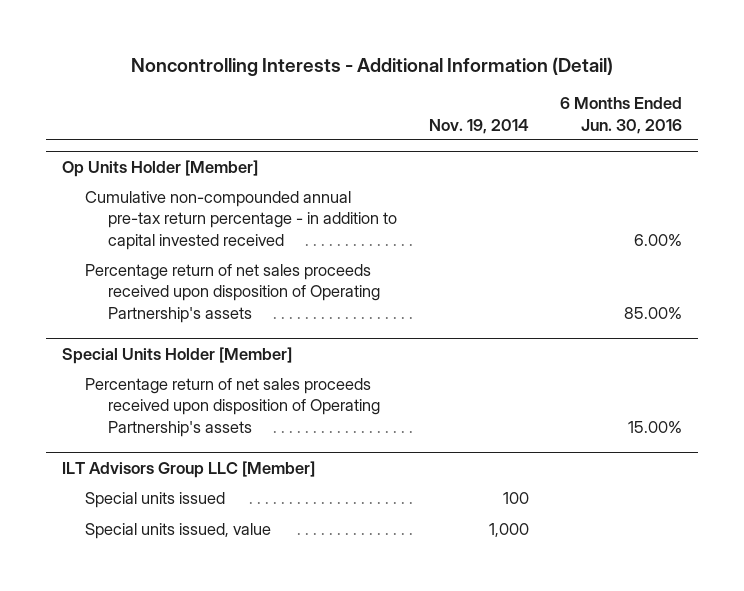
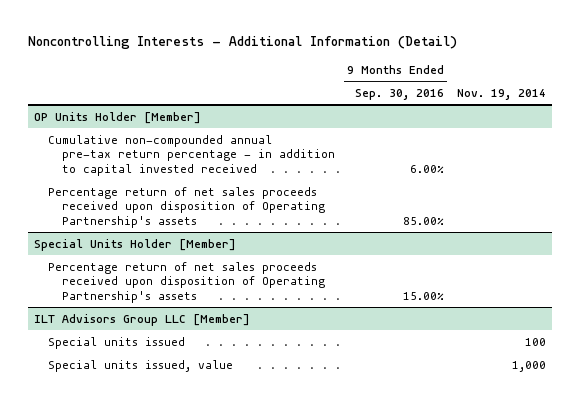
- | Nov. 19, 2014 | 6 Months Ended Jun. 30, 2016
+ | 9 Months Ended Sep. 30, 2016 | Nov. 19, 2014
- Op Units Holder [Member]
+ OP Units Holder [Member]

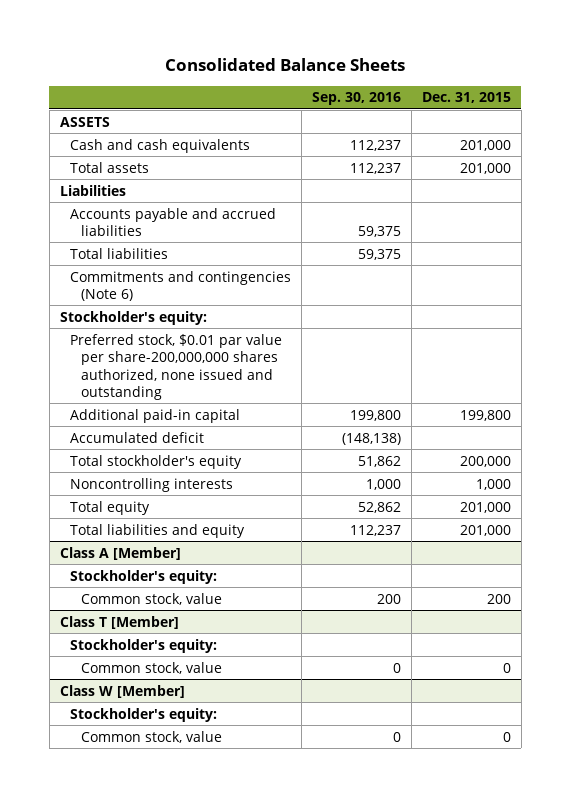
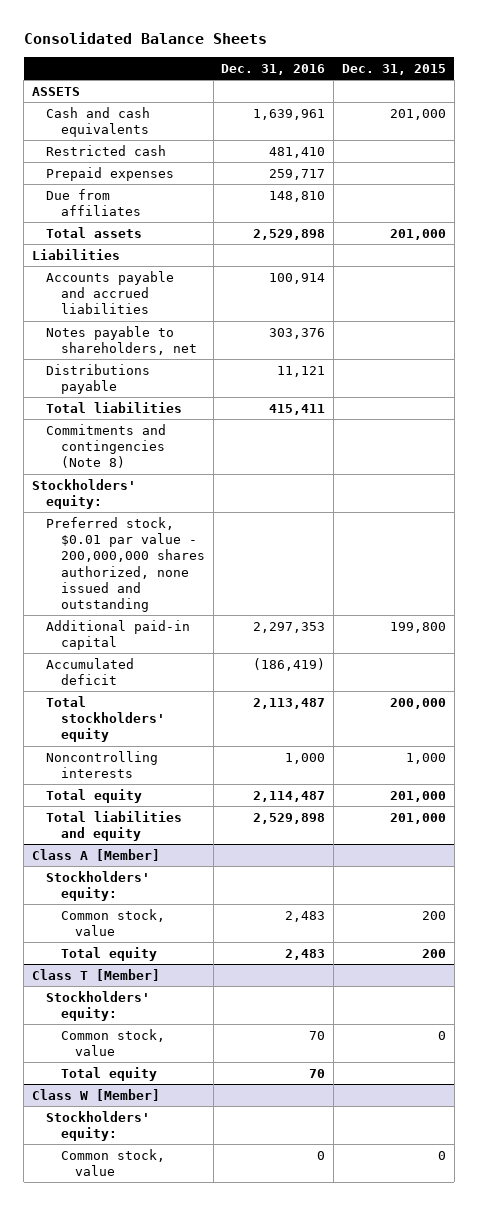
- | Sep. 30, 2016 | Dec. 31, 2015
+ | Dec. 31, 2016 | Dec. 31, 2015
+ Restricted cash | 481,410 |
+ Prepaid expenses | 259,717 |
+ Due from affiliates | 148,810 |
+ Notes payable to shareholders, net | 303,376 |
+ Distributions payable | 11,121 |
- Commitments and contingencies (Note 6)
- Stockholder's equity:
- Preferred stock, $0.01 par value per share-200,000,000 shares authorized, none issued and outstanding
+ Commitments and contingencies (Note 8)
+ Stockholders' equity:
+ Preferred stock, $0.01 par value - 200,000,000 shares authorized, none issued and outstanding
- Total stockholder's equity | 51,862 | 200,000
+ Total stockholders' equity | 2,113,487 | 200,000
@ Class A [Member]
- Stockholder's equity:
+ Stockholders' equity:
+ Total equity | 2,483 | 200
@ Class T [Member]
- Stockholder's equity:
+ Stockholders' equity:
+ Total equity | 70 |
@ Class W [Member]
- Stockholder's equity:
+ Stockholders' equity:

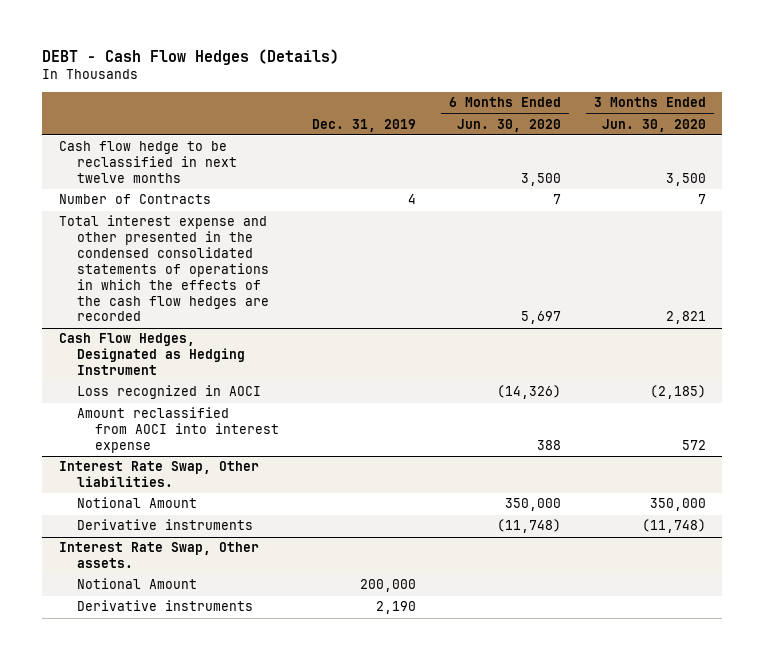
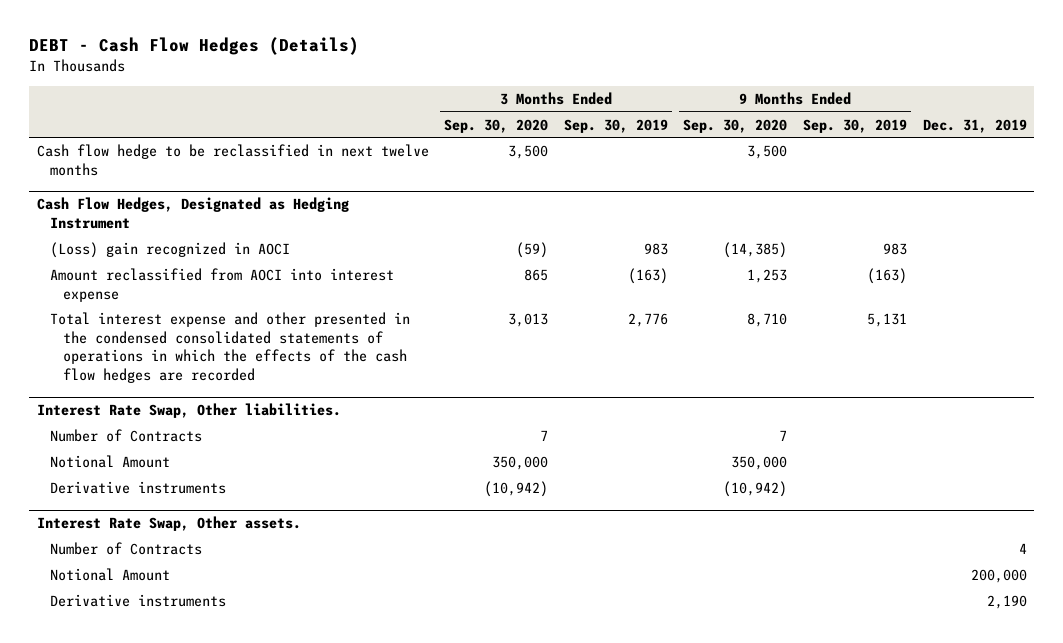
- | Dec. 31, 2019 | 6 Months Ended Jun. 30, 2020 | 3 Months Ended Jun. 30, 2020
+ | 3 Months Ended Sep. 30, 2020 | 3 Months Ended Sep. 30, 2019 | 9 Months Ended Sep. 30, 2020 | 9 Months Ended Sep. 30, 2019 | Dec. 31, 2019
- Number of Contracts | 4 | 7 | 7
- Total interest expense and other presented in the condensed consolidated statements of operations in which the effects of the cash flow hedges are recorded | | 5,697 | 2,821
@ Cash Flow Hedges, Designated as Hedging Instrument
- Loss recognized in AOCI | | (14,326) | (2,185)
+ (Loss) gain recognized in AOCI | (59) | 983 | (14,385) | 983 |
+ Total interest expense and other presented in the condensed consolidated statements of operations in which the effects of the cash flow hedges are recorded | 3,013 | 2,776 | 8,710 | 5,131 |
@ Interest Rate Swap, Other liabilities.
+ Number of Contracts | 7 | | 7 | |
@ Interest Rate Swap, Other assets.
+ Number of Contracts | | | | | 4

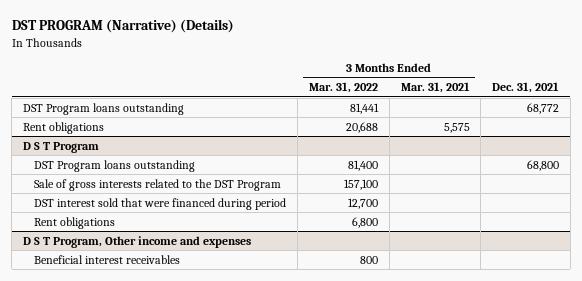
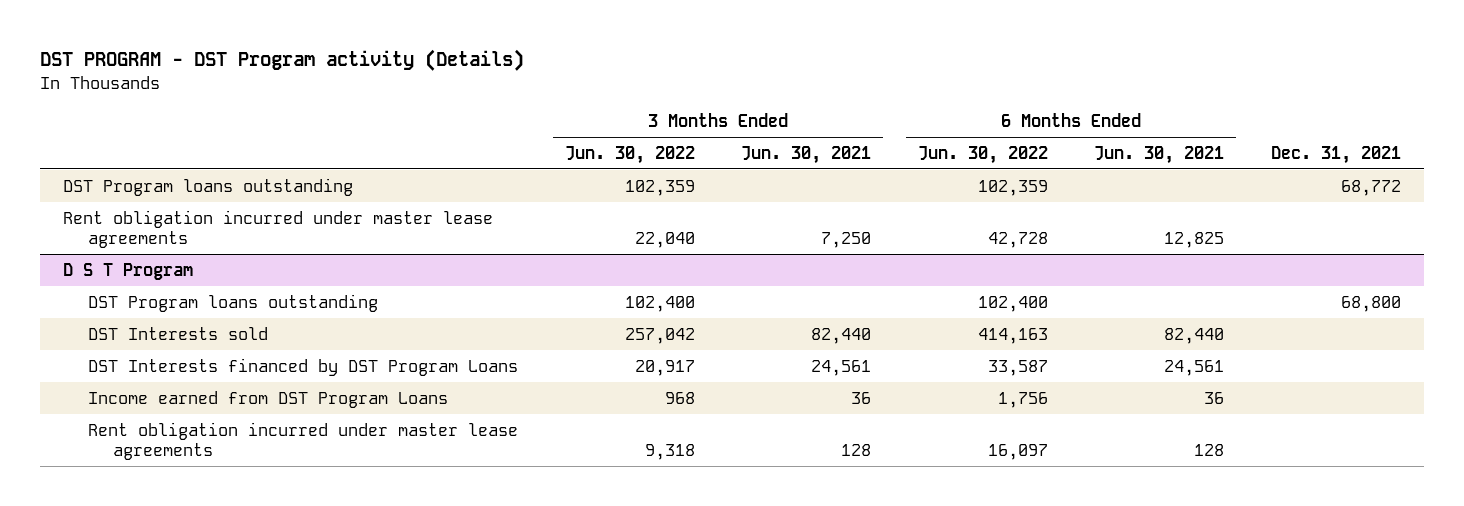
- DST PROGRAM (Narrative) (Details)
+ DST PROGRAM - DST Program activity (Details)
- | 3 Months Ended Mar. 31, 2022 | 3 Months Ended Mar. 31, 2021 | Dec. 31, 2021
+ | 3 Months Ended Jun. 30, 2022 | 3 Months Ended Jun. 30, 2021 | 6 Months Ended Jun. 30, 2022 | 6 Months Ended Jun. 30, 2021 | Dec. 31, 2021
- Rent obligations | 20,688 | 5,575 |
+ Rent obligation incurred under master lease agreements | 22,040 | 7,250 | 42,728 | 12,825 |
@ D S T Program
- Sale of gross interests related to the DST Program | 157,100 | |
- DST interest sold that were financed during period | 12,700 | |
- Rent obligations | 6,800 | |
- D S T Program, Other income and expenses
- Beneficial interest receivables | 800 | |
@ D S T Program
+ DST Interests sold | 257,042 | 82,440 | 414,163 | 82,440 |
+ DST Interests financed by DST Program Loans | 20,917 | 24,561 | 33,587 | 24,561 |
+ Income earned from DST Program Loans | 968 | 36 | 1,756 | 36 |
+ Rent obligation incurred under master lease agreements | 9,318 | 128 | 16,097 | 128 |

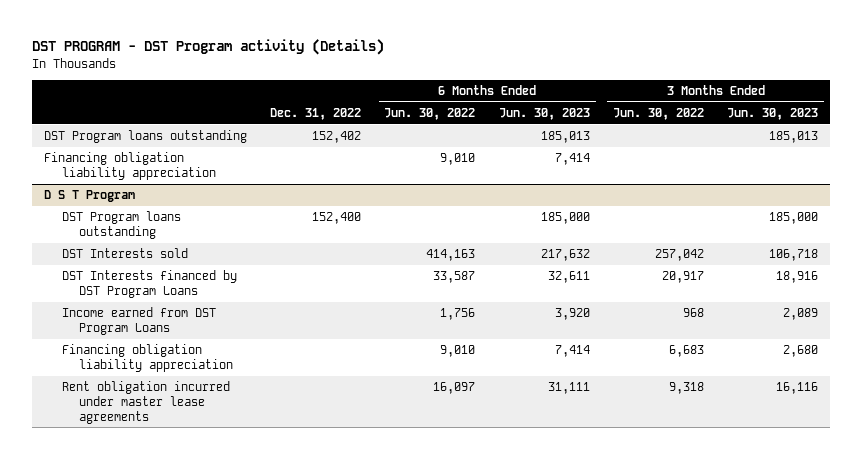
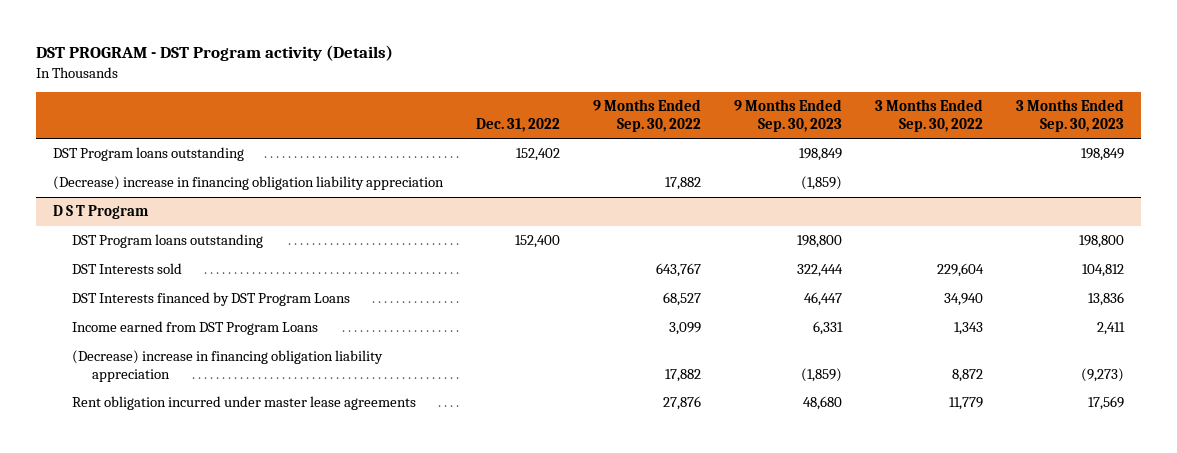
- | Dec. 31, 2022 | 6 Months Ended Jun. 30, 2022 | 6 Months Ended Jun. 30, 2023 | 3 Months Ended Jun. 30, 2022 | 3 Months Ended Jun. 30, 2023
+ | Dec. 31, 2022 | 9 Months Ended Sep. 30, 2022 | 9 Months Ended Sep. 30, 2023 | 3 Months Ended Sep. 30, 2022 | 3 Months Ended Sep. 30, 2023
- Financing obligation liability appreciation | | 9,010 | 7,414 | |
+ (Decrease) increase in financing obligation liability appreciation | | 17,882 | (1,859) | |
@ D S T Program
- Financing obligation liability appreciation | | 9,010 | 7,414 | 6,683 | 2,680
+ (Decrease) increase in financing obligation liability appreciation | | 17,882 | (1,859) | 8,872 | (9,273)

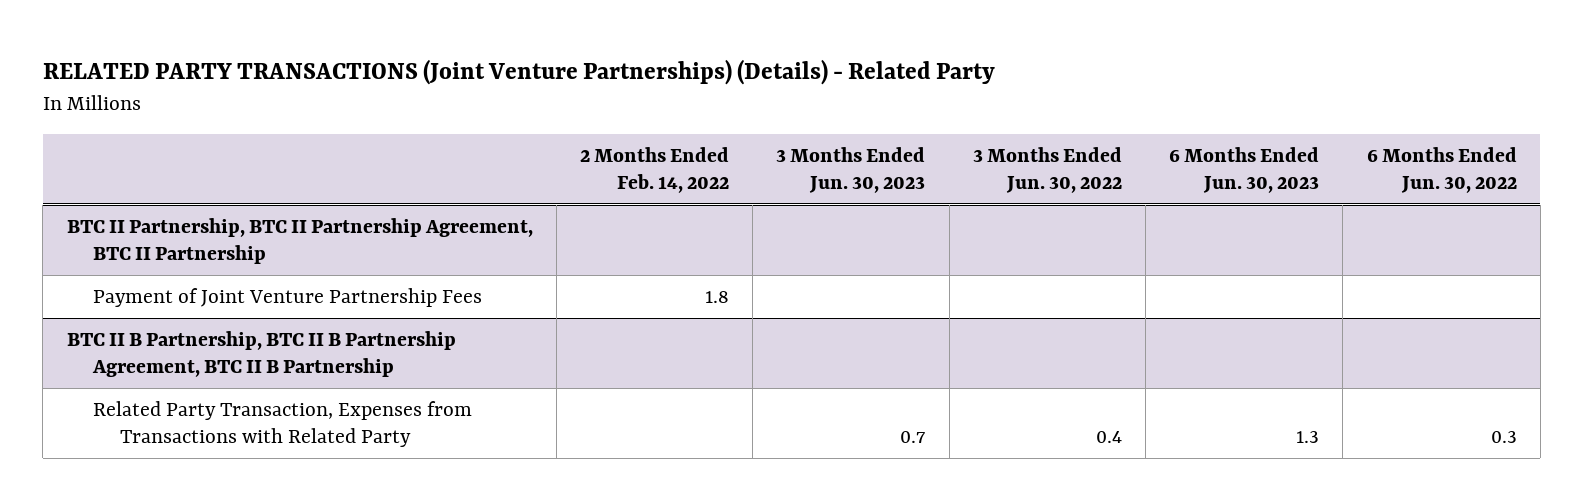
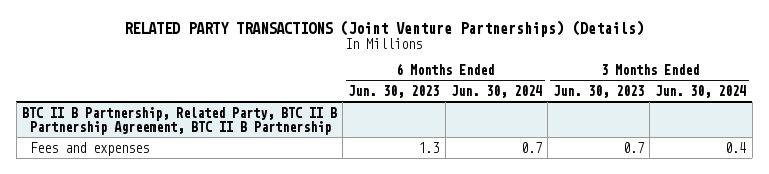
- RELATED PARTY TRANSACTIONS (Joint Venture Partnerships) (Details) - Related Party
+ RELATED PARTY TRANSACTIONS (Joint Venture Partnerships) (Details)
- | 2 Months Ended Feb. 14, 2022 | 3 Months Ended Jun. 30, 2023 | 3 Months Ended Jun. 30, 2022 | 6 Months Ended Jun. 30, 2023 | 6 Months Ended Jun. 30, 2022
+ | 6 Months Ended Jun. 30, 2023 | 6 Months Ended Jun. 30, 2024 | 3 Months Ended Jun. 30, 2023 | 3 Months Ended Jun. 30, 2024
- BTC II Partnership, BTC II Partnership Agreement, BTC II Partnership
- Payment of Joint Venture Partnership Fees | 1.8 | | | |
- BTC II B Partnership, BTC II B Partnership Agreement, BTC II B Partnership
- Related Party Transaction, Expenses from Transactions with Related Party | | 0.7 | 0.4 | 1.3 | 0.3
+ BTC II B Partnership, Related Party, BTC II B Partnership Agreement, BTC II B Partnership
+ Fees and expenses | 1.3 | 0.7 | 0.7 | 0.4

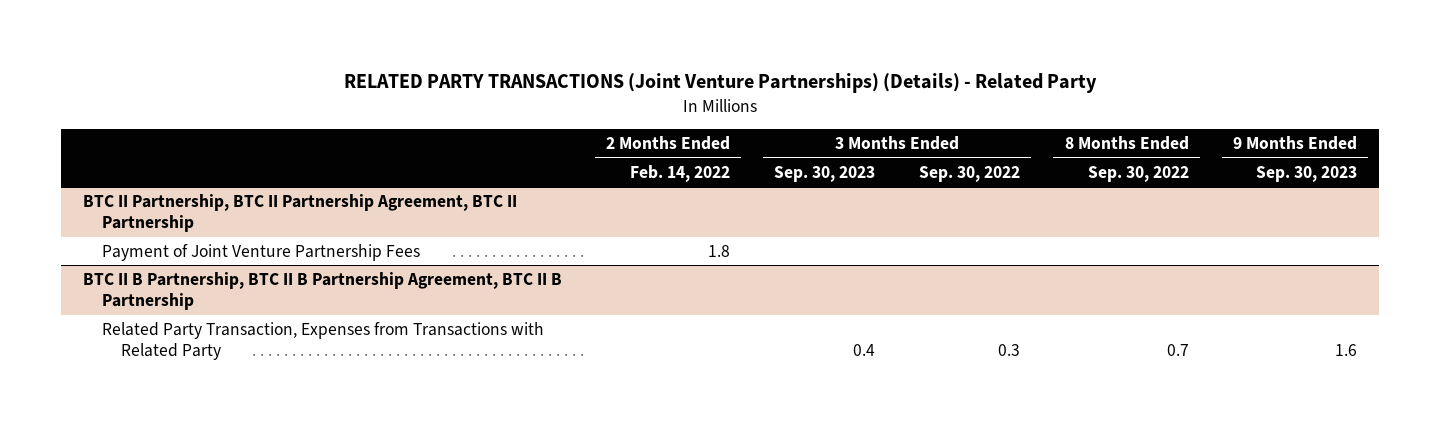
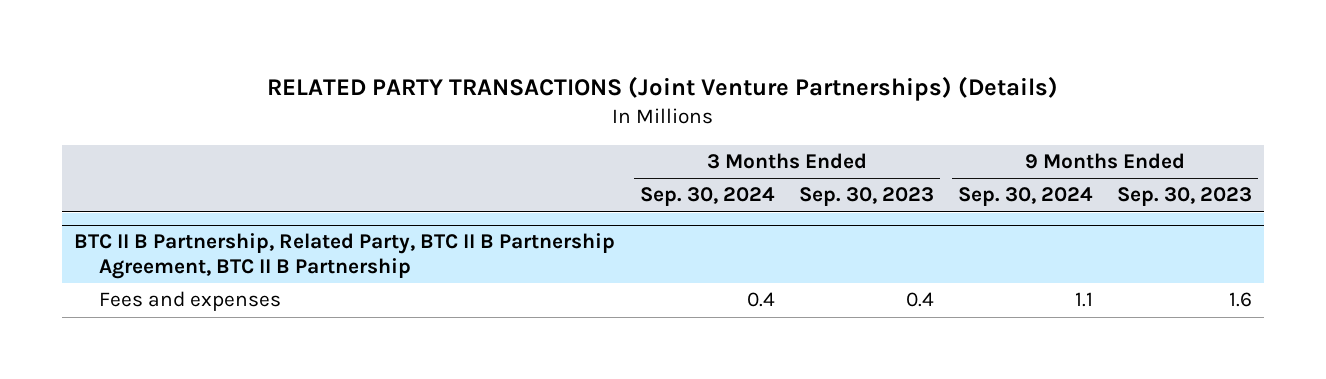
- RELATED PARTY TRANSACTIONS (Joint Venture Partnerships) (Details) - Related Party
+ RELATED PARTY TRANSACTIONS (Joint Venture Partnerships) (Details)
- | 2 Months Ended Feb. 14, 2022 | 3 Months Ended Sep. 30, 2023 | 3 Months Ended Sep. 30, 2022 | 8 Months Ended Sep. 30, 2022 | 9 Months Ended Sep. 30, 2023
+ | 3 Months Ended Sep. 30, 2024 | 3 Months Ended Sep. 30, 2023 | 9 Months Ended Sep. 30, 2024 | 9 Months Ended Sep. 30, 2023
- BTC II Partnership, BTC II Partnership Agreement, BTC II Partnership
- Payment of Joint Venture Partnership Fees | 1.8 | | | |
- BTC II B Partnership, BTC II B Partnership Agreement, BTC II B Partnership
- Related Party Transaction, Expenses from Transactions with Related Party | | 0.4 | 0.3 | 0.7 | 1.6
+ BTC II B Partnership, Related Party, BTC II B Partnership Agreement, BTC II B Partnership
+ Fees and expenses | 0.4 | 0.4 | 1.1 | 1.6

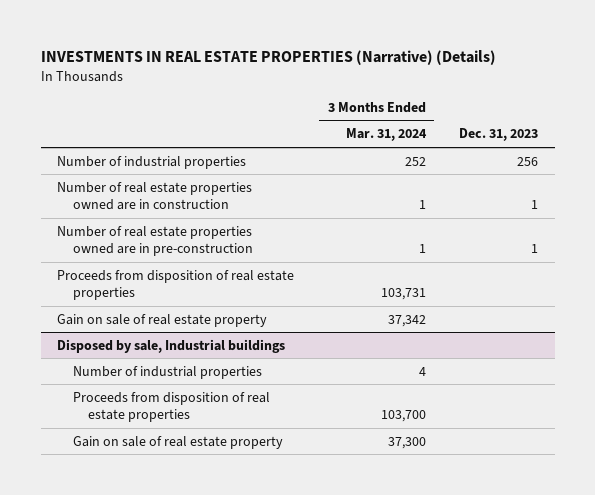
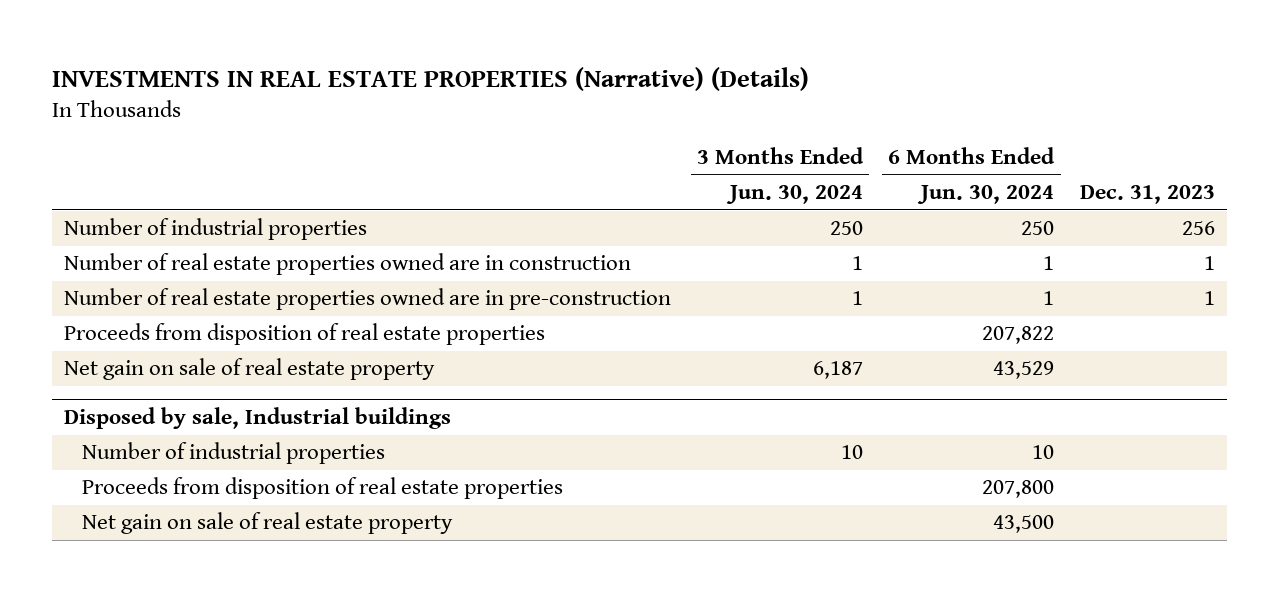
- | 3 Months Ended Mar. 31, 2024 | Dec. 31, 2023
+ | 3 Months Ended Jun. 30, 2024 | 6 Months Ended Jun. 30, 2024 | Dec. 31, 2023
- Gain on sale of real estate property | 37,342 |
+ Net gain on sale of real estate property | 6,187 | 43,529 |
@ Disposed by sale, Industrial buildings
- Gain on sale of real estate property | 37,300 |
+ Net gain on sale of real estate property | | 43,500 |

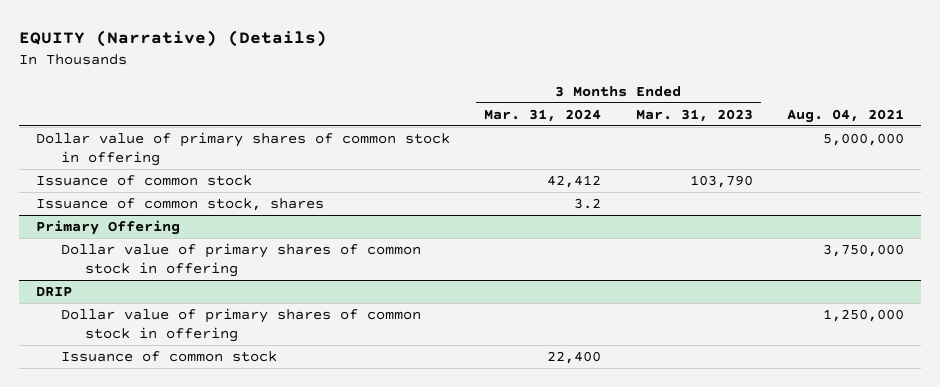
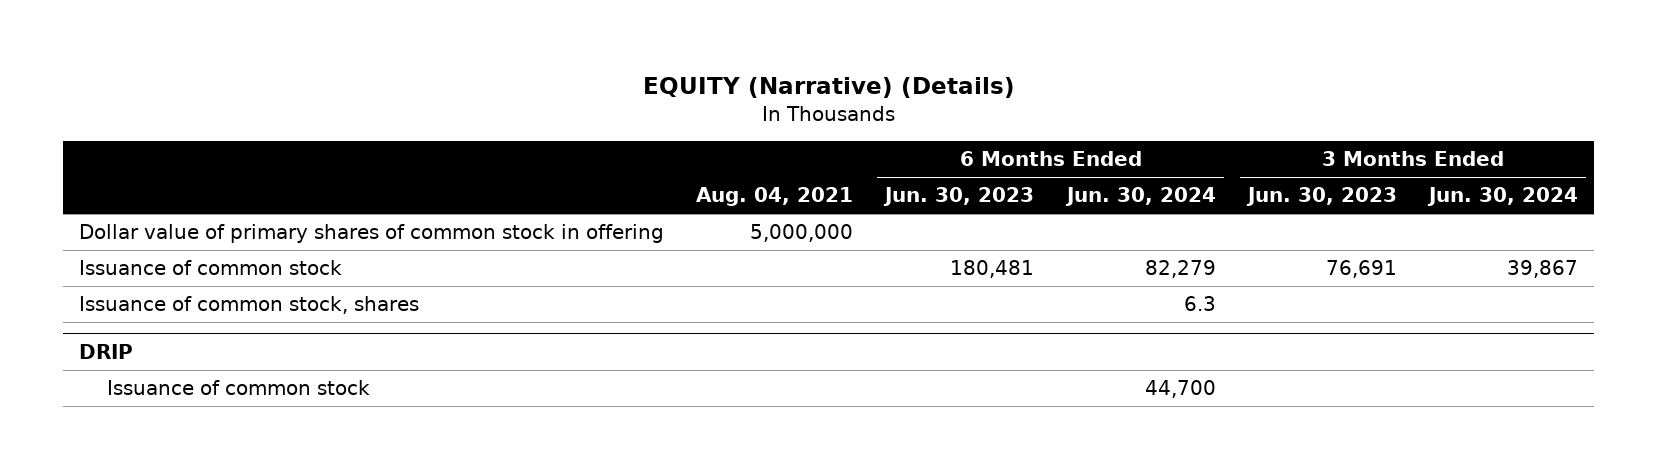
- | 3 Months Ended Mar. 31, 2024 | 3 Months Ended Mar. 31, 2023 | Aug. 04, 2021
+ | Aug. 04, 2021 | 6 Months Ended Jun. 30, 2023 | 6 Months Ended Jun. 30, 2024 | 3 Months Ended Jun. 30, 2023 | 3 Months Ended Jun. 30, 2024
- Primary Offering
- Dollar value of primary shares of common stock in offering | | | 3,750,000
@ DRIP
- Dollar value of primary shares of common stock in offering | | | 1,250,000

